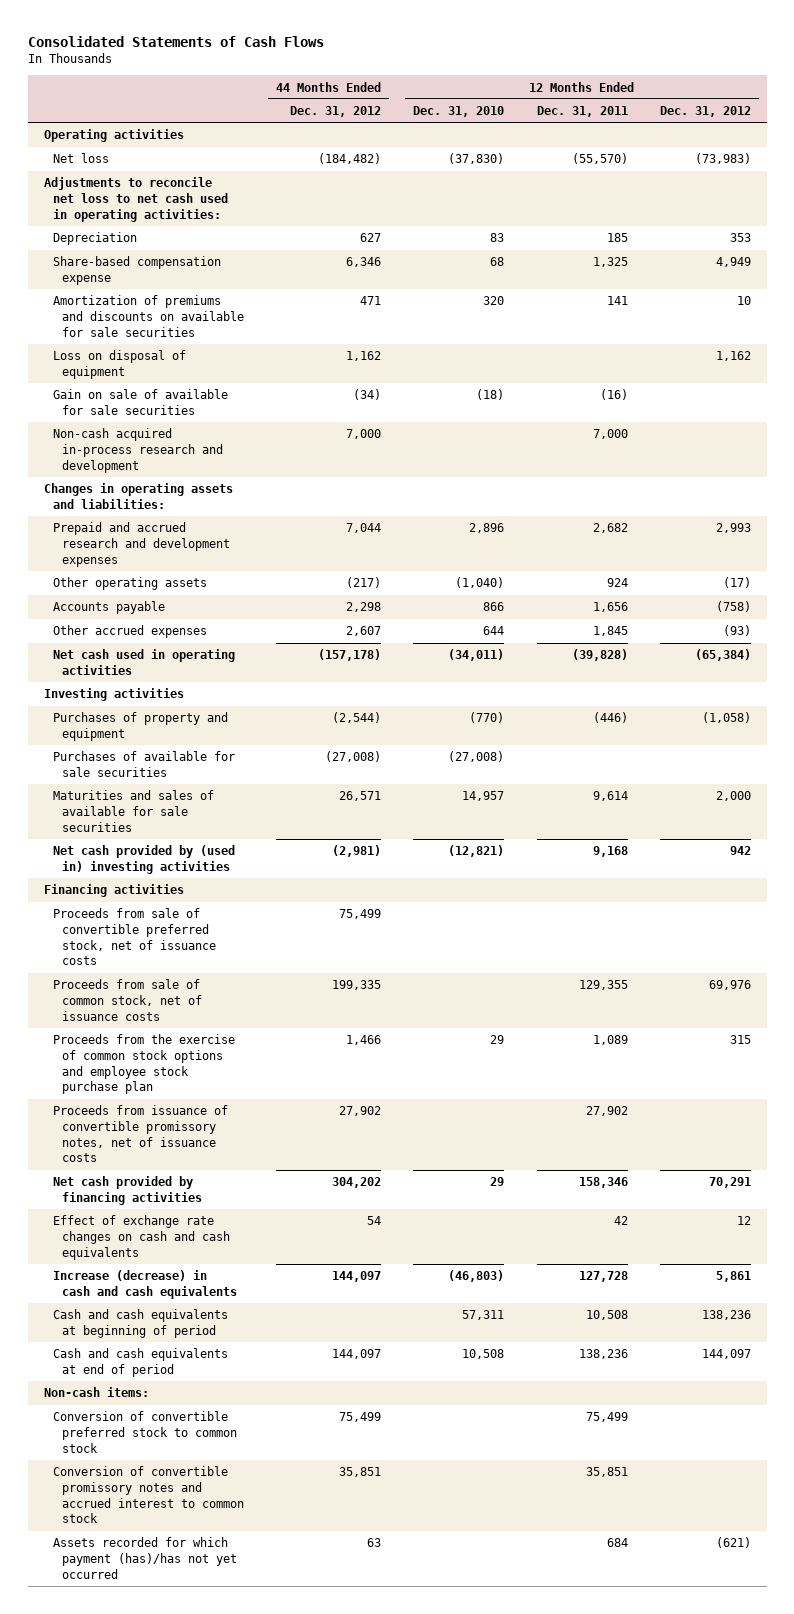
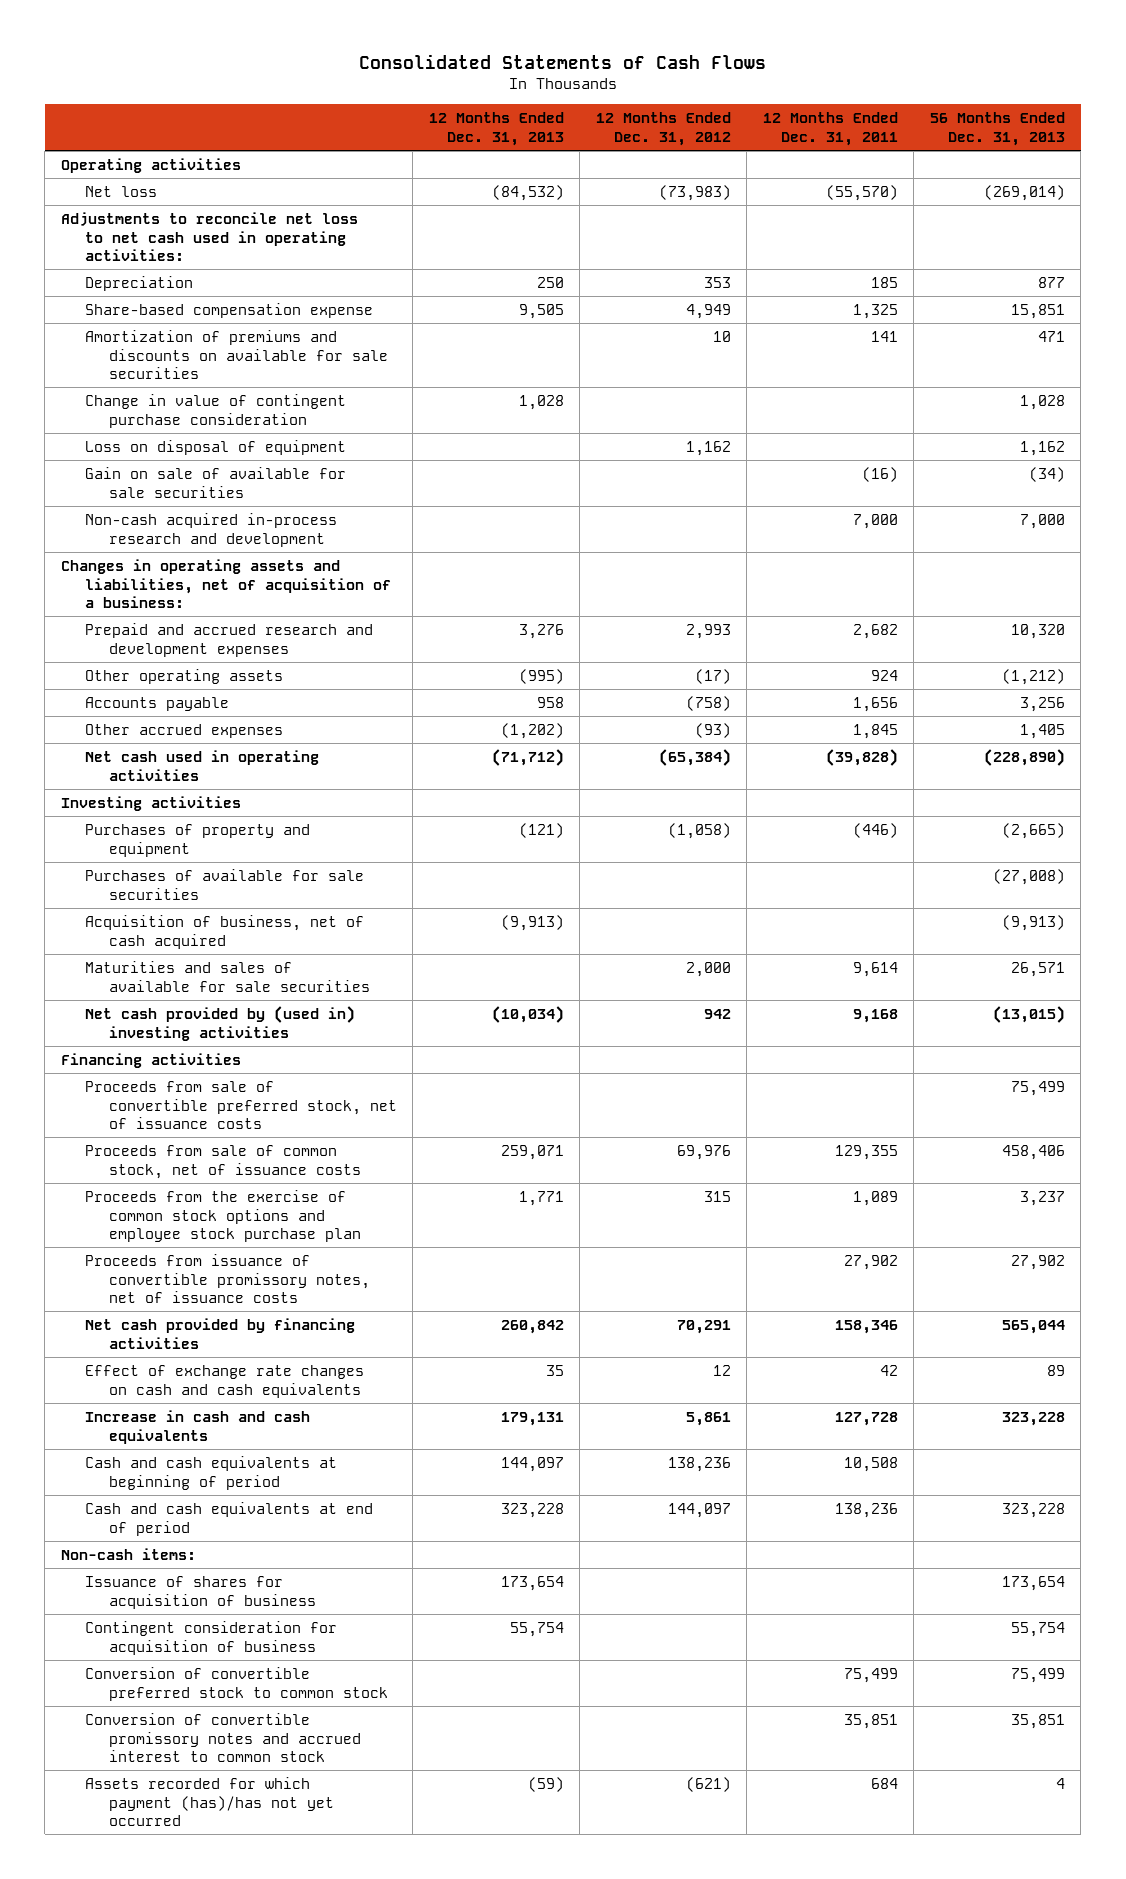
- | 44 Months Ended Dec. 31, 2012 | 12 Months Ended Dec. 31, 2010 | 12 Months Ended Dec. 31, 2011 | 12 Months Ended Dec. 31, 2012
+ | 12 Months Ended Dec. 31, 2013 | 12 Months Ended Dec. 31, 2012 | 12 Months Ended Dec. 31, 2011 | 56 Months Ended Dec. 31, 2013
+ Change in value of contingent purchase consideration | 1,028 | | | 1,028
- Changes in operating assets and liabilities:
+ Changes in operating assets and liabilities, net of acquisition of a business:
+ Acquisition of business, net of cash acquired | (9,913) | | | (9,913)
- Increase (decrease) in cash and cash equivalents | 144,097 | (46,803) | 127,728 | 5,861
+ Increase in cash and cash equivalents | 179,131 | 5,861 | 127,728 | 323,228
+ Issuance of shares for acquisition of business | 173,654 | | | 173,654
+ Contingent consideration for acquisition of business | 55,754 | | | 55,754

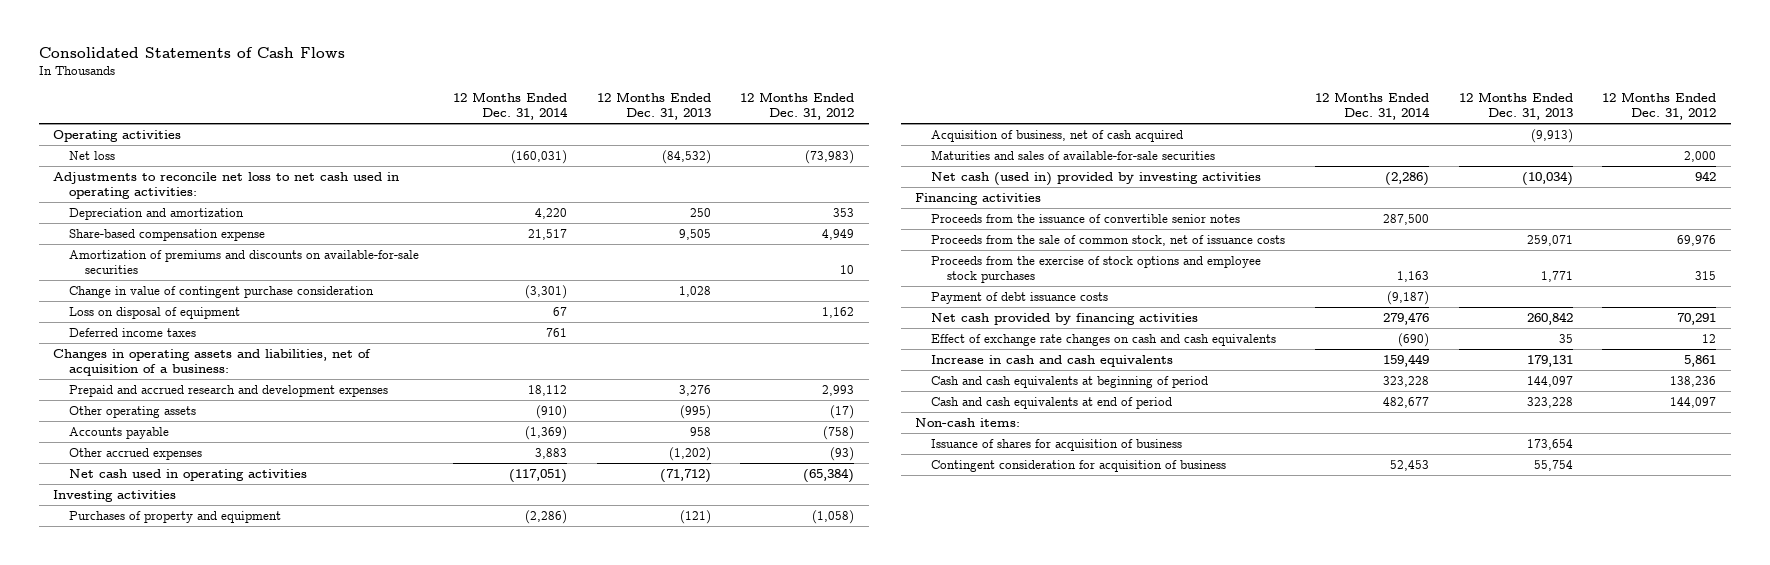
- | 12 Months Ended Dec. 31, 2013 | 12 Months Ended Dec. 31, 2012 | 12 Months Ended Dec. 31, 2011 | 56 Months Ended Dec. 31, 2013
+ | 12 Months Ended Dec. 31, 2014 | 12 Months Ended Dec. 31, 2013 | 12 Months Ended Dec. 31, 2012
- Depreciation | 250 | 353 | 185 | 877
+ Depreciation and amortization | 4,220 | 250 | 353
- Amortization of premiums and discounts on available for sale securities | | 10 | 141 | 471
+ Amortization of premiums and discounts on available-for-sale securities | | | 10
- Gain on sale of available for sale securities | | | (16) | (34)
- Non-cash acquired in-process research and development | | | 7,000 | 7,000
+ Deferred income taxes | 761 | |
- Purchases of available for sale securities | | | | (27,008)
- Maturities and sales of available for sale securities | | 2,000 | 9,614 | 26,571
- Net cash provided by (used in) investing activities | (10,034) | 942 | 9,168 | (13,015)
+ Maturities and sales of available-for-sale securities | | | 2,000
+ Net cash (used in) provided by investing activities | (2,286) | (10,034) | 942
- Proceeds from sale of convertible preferred stock, net of issuance costs | | | | 75,499
- Proceeds from sale of common stock, net of issuance costs | 259,071 | 69,976 | 129,355 | 458,406
- Proceeds from the exercise of common stock options and employee stock purchase plan | 1,771 | 315 | 1,089 | 3,237
- Proceeds from issuance of convertible promissory notes, net of issuance costs | | | 27,902 | 27,902
+ Proceeds from the issuance of convertible senior notes | 287,500 | |
+ Proceeds from the sale of common stock, net of issuance costs | | 259,071 | 69,976
+ Proceeds from the exercise of stock options and employee stock purchases | 1,163 | 1,771 | 315
+ Payment of debt issuance costs | (9,187) | |
- Conversion of convertible preferred stock to common stock | | | 75,499 | 75,499
- Conversion of convertible promissory notes and accrued interest to common stock | | | 35,851 | 35,851
- Assets recorded for which payment (has)/has not yet occurred | (59) | (621) | 684 | 4

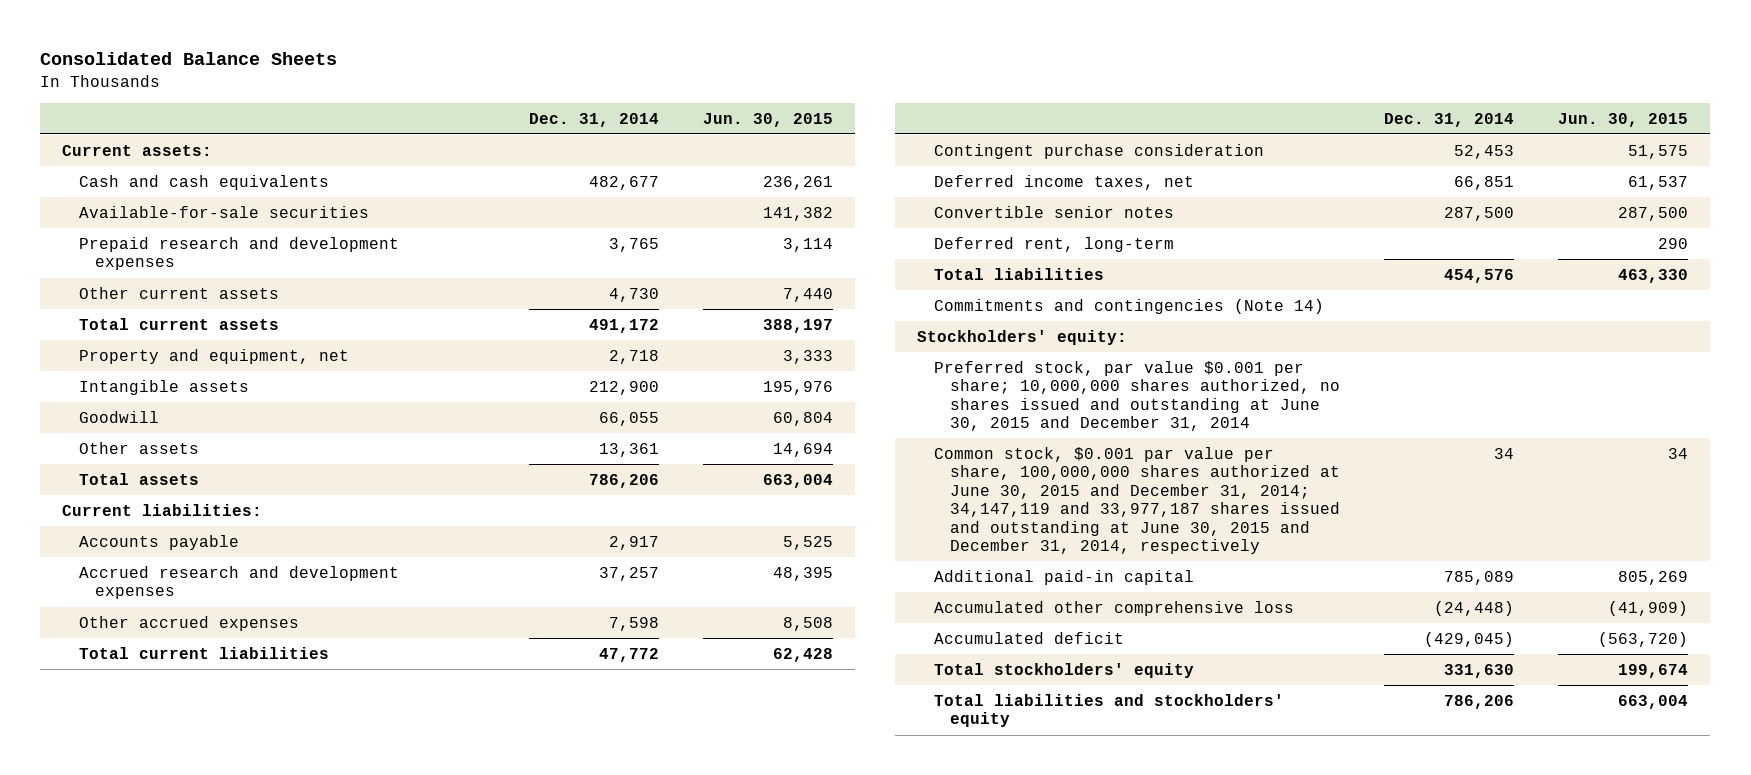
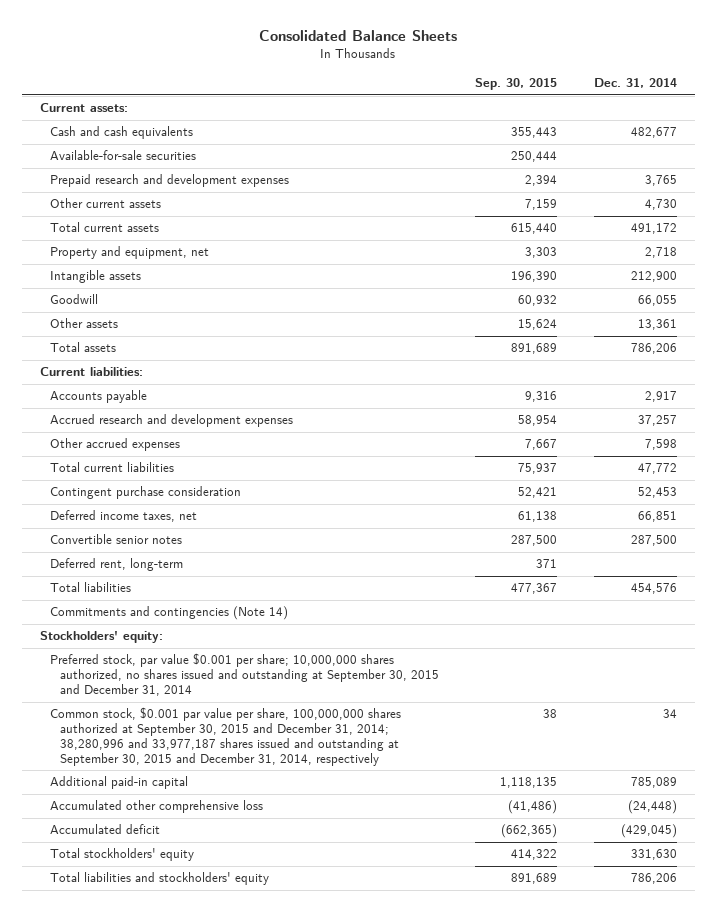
- | Dec. 31, 2014 | Jun. 30, 2015
+ | Sep. 30, 2015 | Dec. 31, 2014
- Preferred stock, par value $0.001 per share; 10,000,000 shares authorized, no shares issued and outstanding at June 30, 2015 and December 31, 2014
- Common stock, $0.001 par value per share, 100,000,000 shares authorized at June 30, 2015 and December 31, 2014; 34,147,119 and 33,977,187 shares issued and outstanding at June 30, 2015 and December 31, 2014, respectively | 34 | 34
+ Preferred stock, par value $0.001 per share; 10,000,000 shares authorized, no shares issued and outstanding at September 30, 2015 and December 31, 2014
+ Common stock, $0.001 par value per share, 100,000,000 shares authorized at September 30, 2015 and December 31, 2014; 38,280,996 and 33,977,187 shares issued and outstanding at September 30, 2015 and December 31, 2014, respectively | 38 | 34

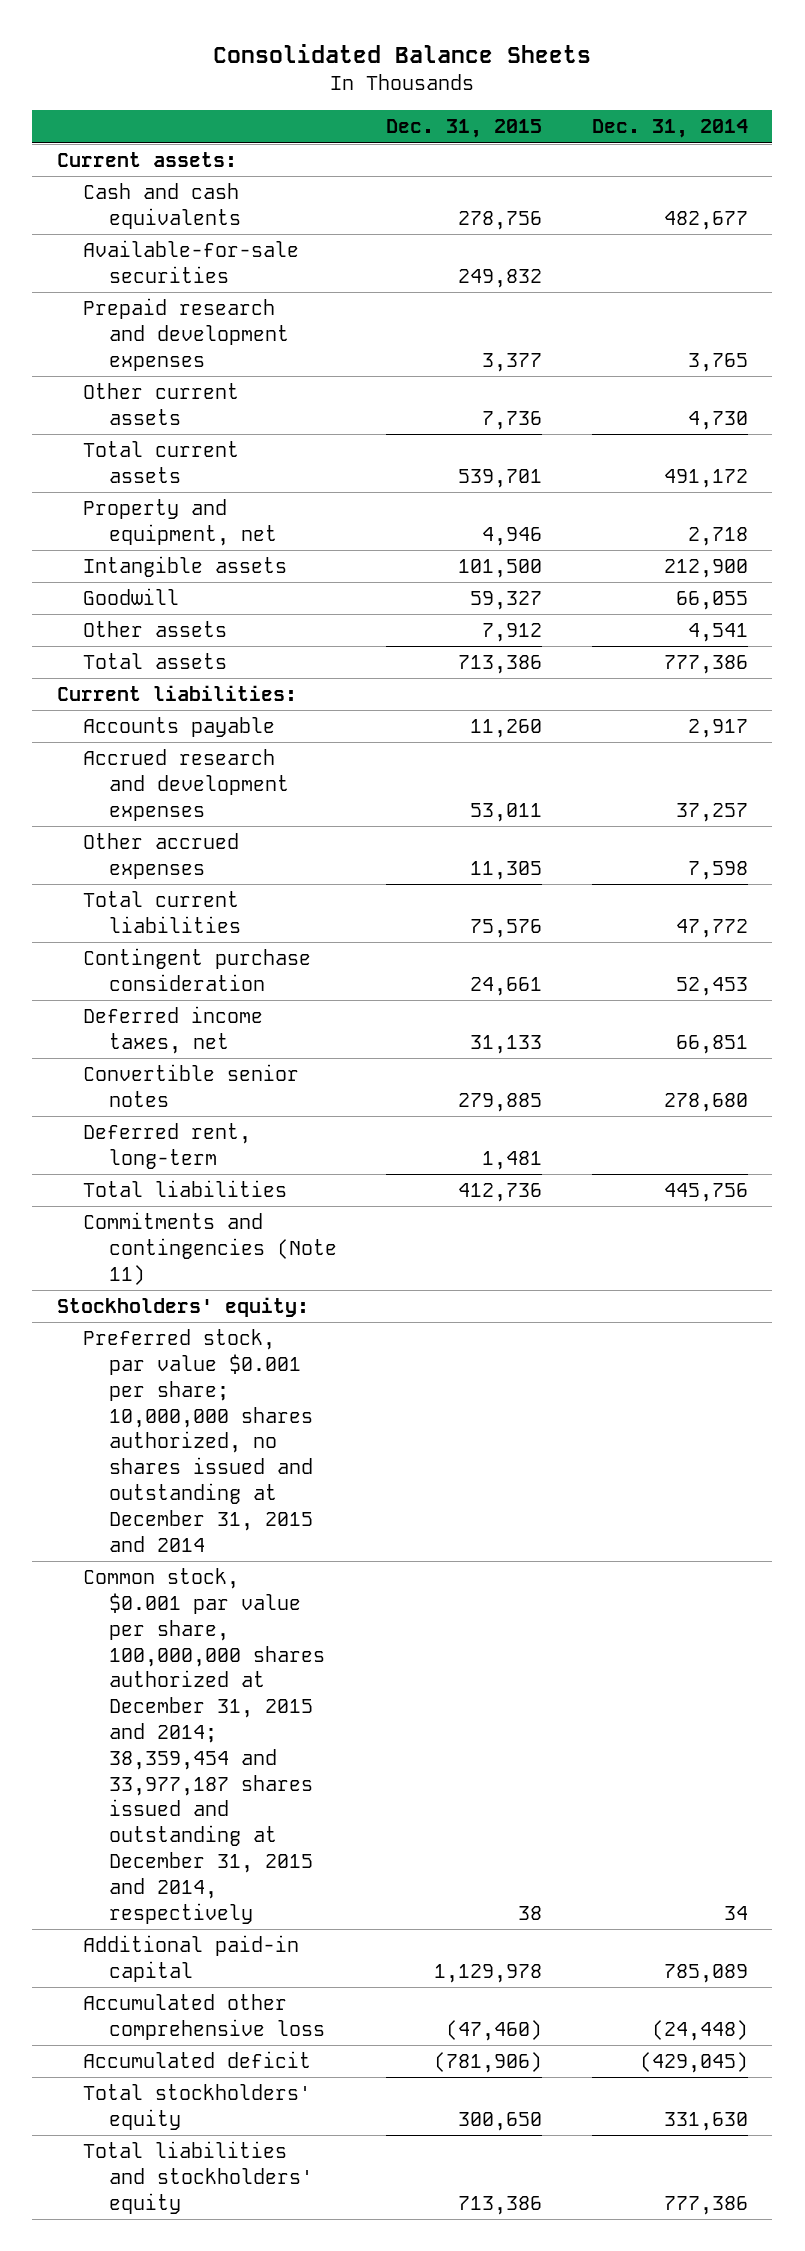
- | Sep. 30, 2015 | Dec. 31, 2014
+ | Dec. 31, 2015 | Dec. 31, 2014
- Other assets | 15,624 | 13,361
- Total assets | 891,689 | 786,206
+ Other assets | 7,912 | 4,541
+ Total assets | 713,386 | 777,386
- Convertible senior notes | 287,500 | 287,500
+ Convertible senior notes | 279,885 | 278,680
- Total liabilities | 477,367 | 454,576
- Commitments and contingencies (Note 14)
+ Total liabilities | 412,736 | 445,756
+ Commitments and contingencies (Note 11)
- Preferred stock, par value $0.001 per share; 10,000,000 shares authorized, no shares issued and outstanding at September 30, 2015 and December 31, 2014
- Common stock, $0.001 par value per share, 100,000,000 shares authorized at September 30, 2015 and December 31, 2014; 38,280,996 and 33,977,187 shares issued and outstanding at September 30, 2015 and December 31, 2014, respectively | 38 | 34
+ Preferred stock, par value $0.001 per share; 10,000,000 shares authorized, no shares issued and outstanding at December 31, 2015 and 2014
+ Common stock, $0.001 par value per share, 100,000,000 shares authorized at December 31, 2015 and 2014; 38,359,454 and 33,977,187 shares issued and outstanding at December 31, 2015 and 2014, respectively | 38 | 34
- Total liabilities and stockholders' equity | 891,689 | 786,206
+ Total liabilities and stockholders' equity | 713,386 | 777,386

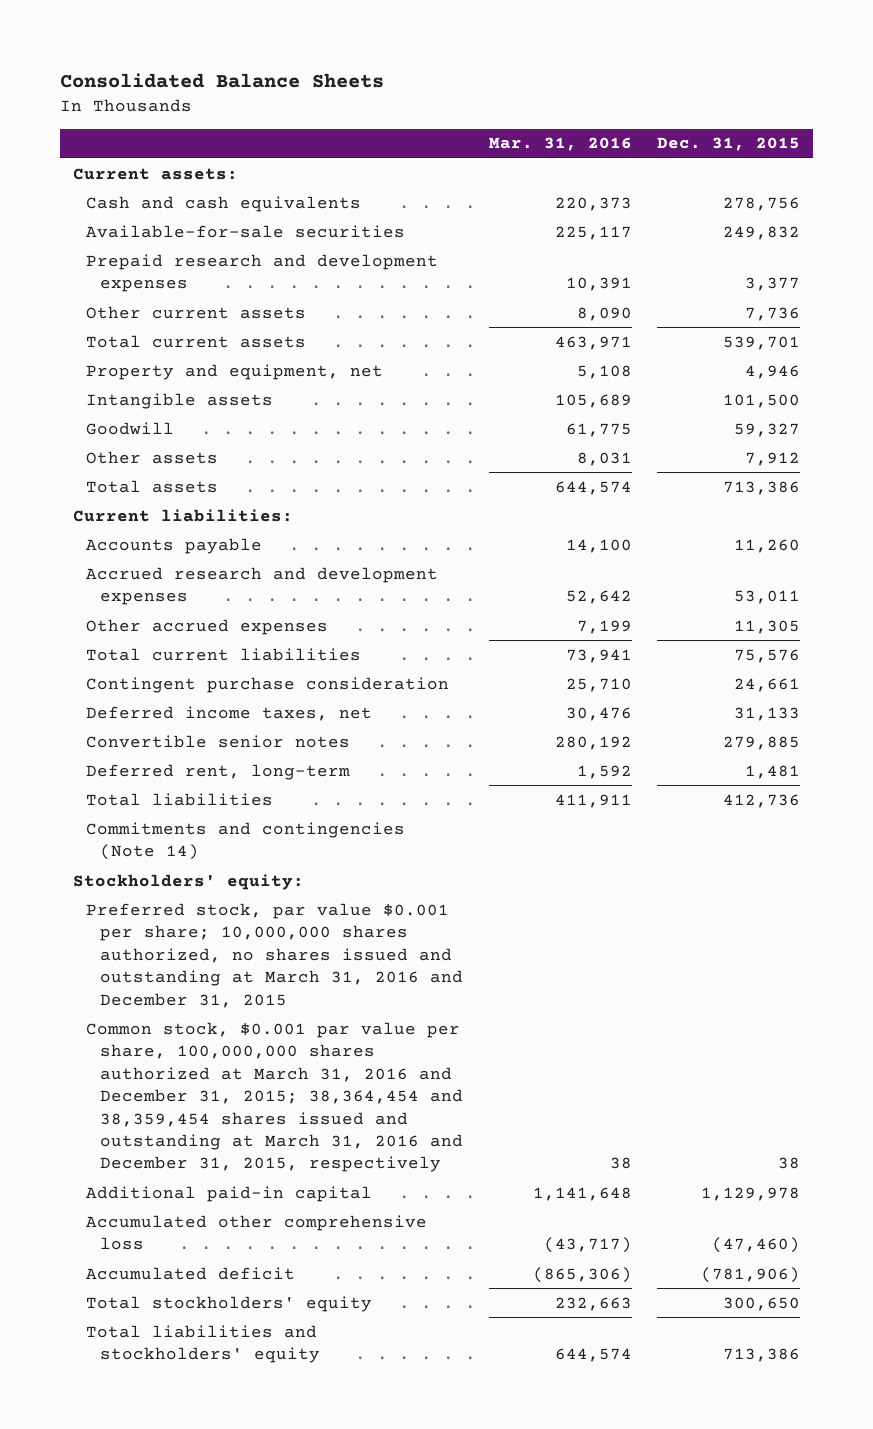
- | Dec. 31, 2015 | Dec. 31, 2014
+ | Mar. 31, 2016 | Dec. 31, 2015
- Commitments and contingencies (Note 11)
+ Commitments and contingencies (Note 14)
- Preferred stock, par value $0.001 per share; 10,000,000 shares authorized, no shares issued and outstanding at December 31, 2015 and 2014
- Common stock, $0.001 par value per share, 100,000,000 shares authorized at December 31, 2015 and 2014; 38,359,454 and 33,977,187 shares issued and outstanding at December 31, 2015 and 2014, respectively | 38 | 34
+ Preferred stock, par value $0.001 per share; 10,000,000 shares authorized, no shares issued and outstanding at March 31, 2016 and December 31, 2015
+ Common stock, $0.001 par value per share, 100,000,000 shares authorized at March 31, 2016 and December 31, 2015; 38,364,454 and 38,359,454 shares issued and outstanding at March 31, 2016 and December 31, 2015, respectively | 38 | 38

